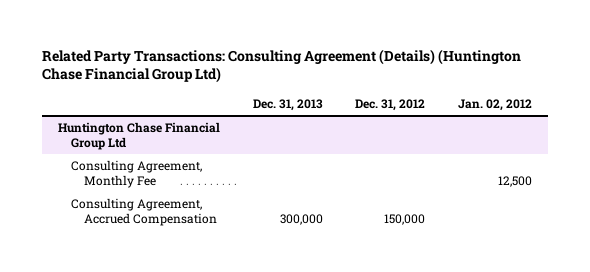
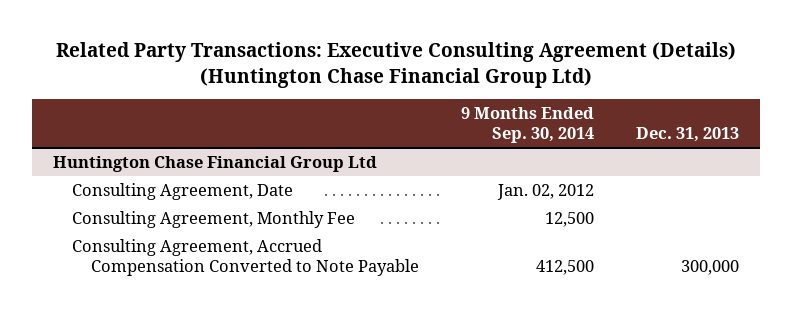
- Related Party Transactions: Consulting Agreement (Details) (Huntington Chase Financial Group Ltd)
+ Related Party Transactions: Executive Consulting Agreement (Details) (Huntington Chase Financial Group Ltd)
- | Dec. 31, 2013 | Dec. 31, 2012 | Jan. 02, 2012
+ | 9 Months Ended Sep. 30, 2014 | Dec. 31, 2013
@ Huntington Chase Financial Group Ltd
+ Consulting Agreement, Date | Jan. 02, 2012 |
- Consulting Agreement, Accrued Compensation | 300,000 | 150,000 |
+ Consulting Agreement, Accrued Compensation Converted to Note Payable | 412,500 | 300,000

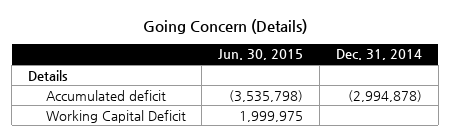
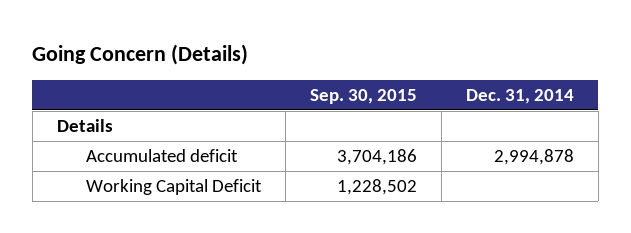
- | Jun. 30, 2015 | Dec. 31, 2014
+ | Sep. 30, 2015 | Dec. 31, 2014
- Accumulated deficit | (3,535,798) | (2,994,878)
+ Accumulated deficit | 3,704,186 | 2,994,878

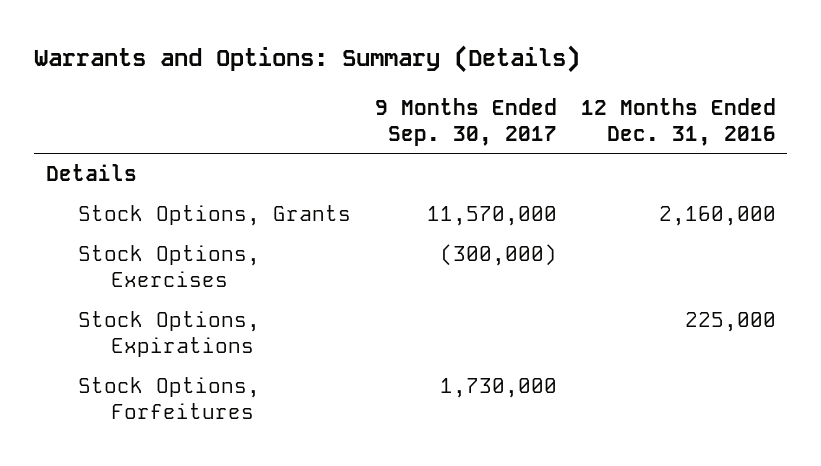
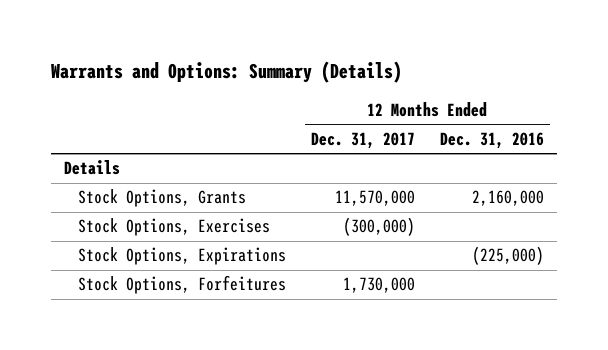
- | 9 Months Ended Sep. 30, 2017 | 12 Months Ended Dec. 31, 2016
+ | 12 Months Ended Dec. 31, 2017 | 12 Months Ended Dec. 31, 2016
- Stock Options, Expirations | | 225,000
+ Stock Options, Expirations | | (225,000)

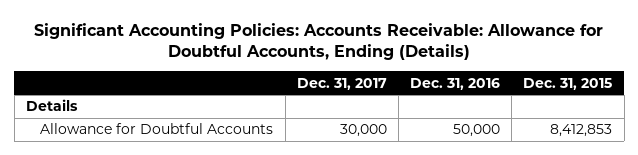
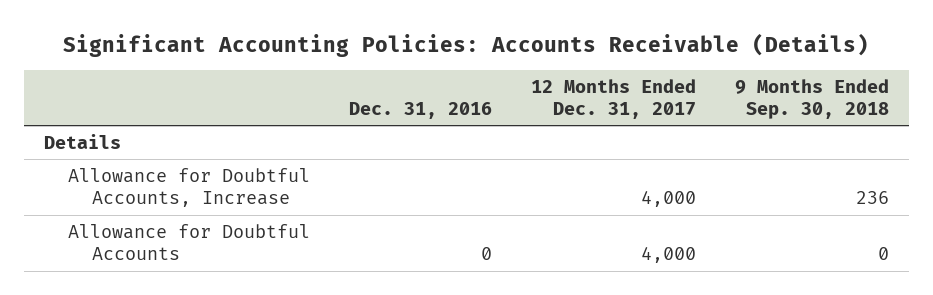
- Significant Accounting Policies: Accounts Receivable: Allowance for Doubtful Accounts, Ending (Details)
+ Significant Accounting Policies: Accounts Receivable (Details)
- | Dec. 31, 2017 | Dec. 31, 2016 | Dec. 31, 2015
+ | Dec. 31, 2016 | 12 Months Ended Dec. 31, 2017 | 9 Months Ended Sep. 30, 2018
- Allowance for Doubtful Accounts | 30,000 | 50,000 | 8,412,853
+ Allowance for Doubtful Accounts, Increase | | 4,000 | 236
+ Allowance for Doubtful Accounts | 0 | 4,000 | 0

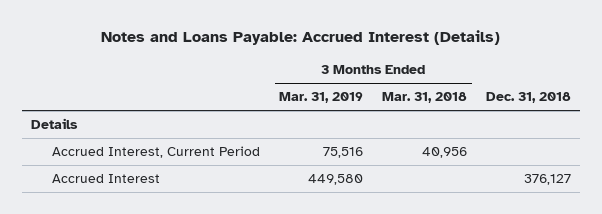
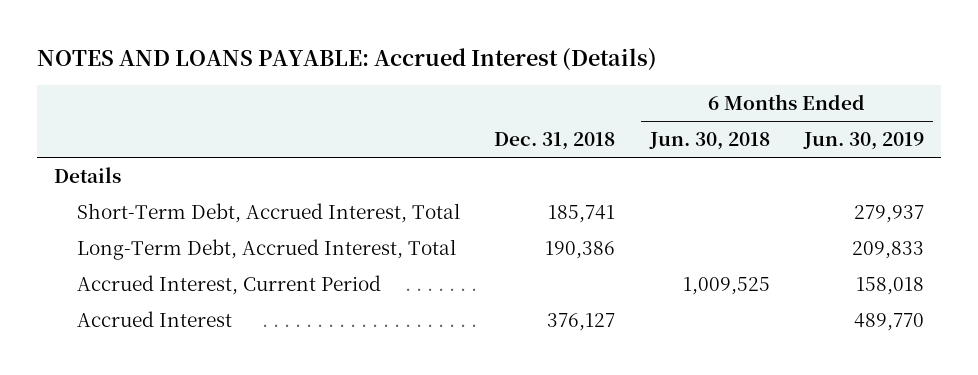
- Notes and Loans Payable: Accrued Interest (Details)
+ NOTES AND LOANS PAYABLE: Accrued Interest (Details)
- | 3 Months Ended Mar. 31, 2019 | 3 Months Ended Mar. 31, 2018 | Dec. 31, 2018
+ | Dec. 31, 2018 | 6 Months Ended Jun. 30, 2018 | 6 Months Ended Jun. 30, 2019
+ Short-Term Debt, Accrued Interest, Total | 185,741 | | 279,937
+ Long-Term Debt, Accrued Interest, Total | 190,386 | | 209,833

